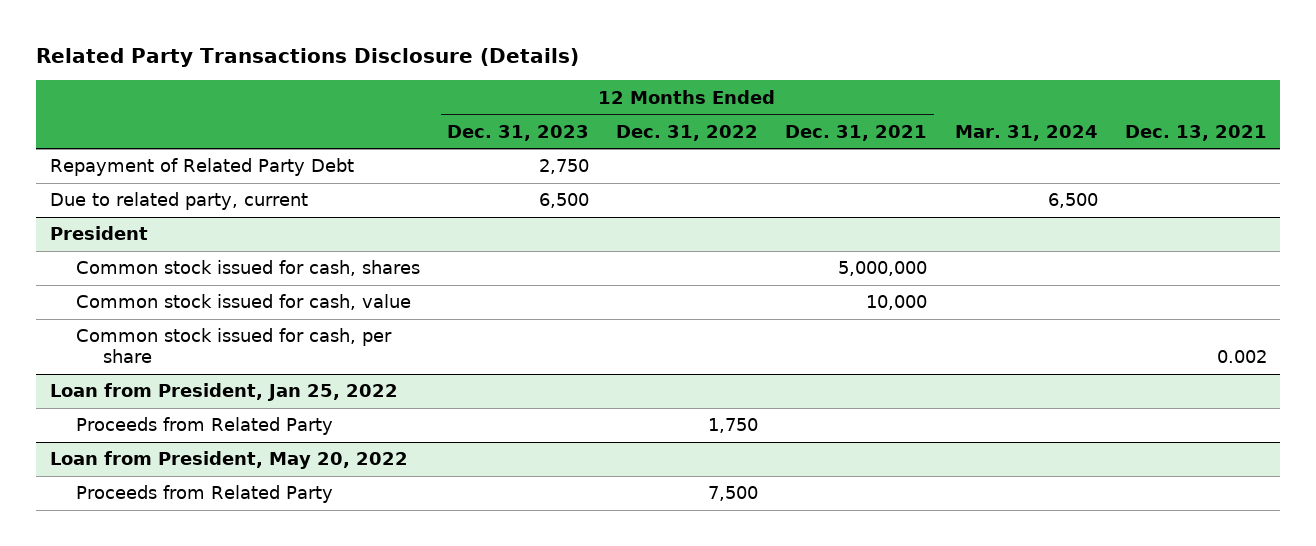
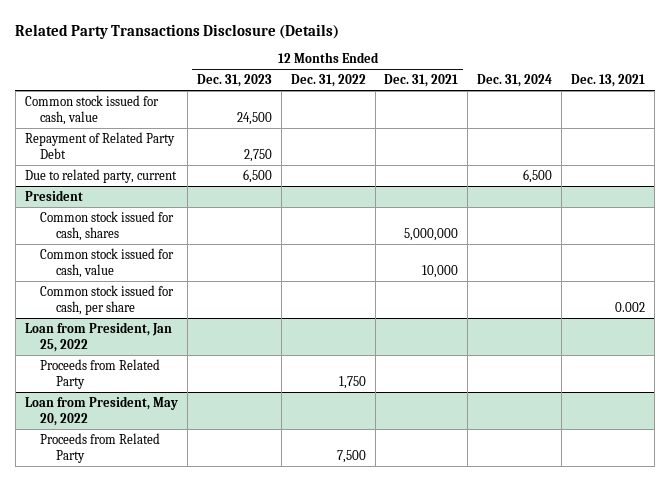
- | 12 Months Ended Dec. 31, 2023 | 12 Months Ended Dec. 31, 2022 | 12 Months Ended Dec. 31, 2021 | Mar. 31, 2024 | Dec. 13, 2021
+ | 12 Months Ended Dec. 31, 2023 | 12 Months Ended Dec. 31, 2022 | 12 Months Ended Dec. 31, 2021 | Dec. 31, 2024 | Dec. 13, 2021
+ Common stock issued for cash, value | 24,500 | | | |

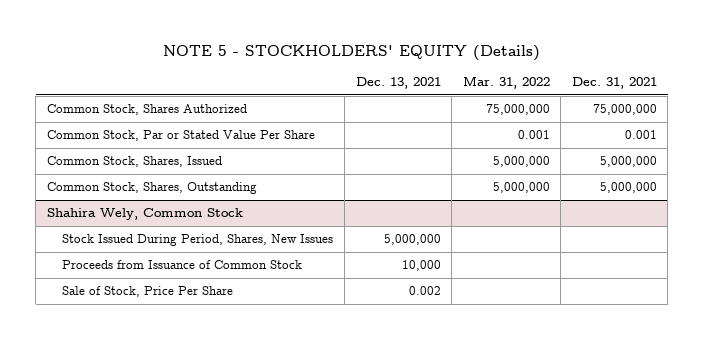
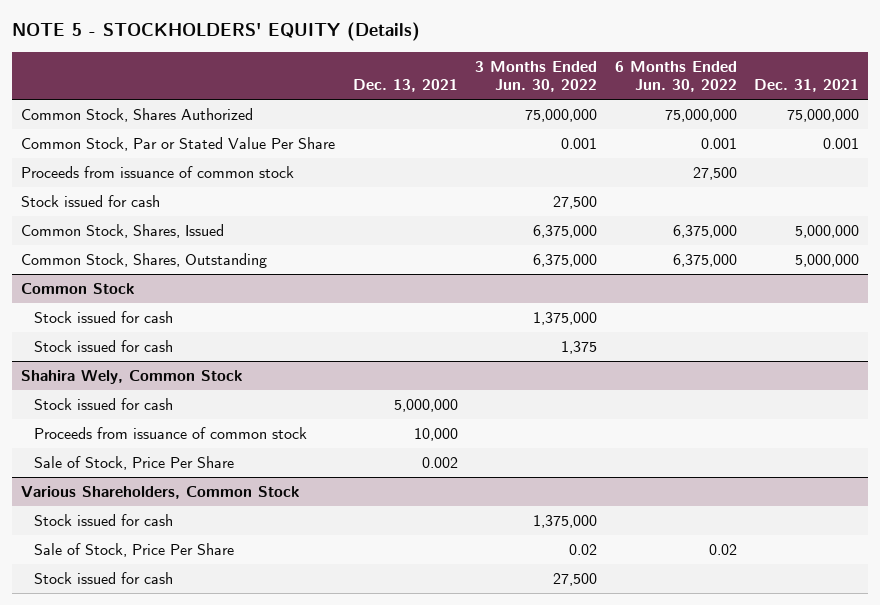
- | Dec. 13, 2021 | Mar. 31, 2022 | Dec. 31, 2021
+ | Dec. 13, 2021 | 3 Months Ended Jun. 30, 2022 | 6 Months Ended Jun. 30, 2022 | Dec. 31, 2021
+ Proceeds from issuance of common stock | | | 27,500 |
+ Stock issued for cash | | 27,500 | |
+ Common Stock
+ Stock issued for cash | | 1,375,000 | |
+ Stock issued for cash | | 1,375 | |
@ Shahira Wely, Common Stock
- Stock Issued During Period, Shares, New Issues | 5,000,000 | |
- Proceeds from Issuance of Common Stock | 10,000 | |
+ Stock issued for cash | 5,000,000 | | |
+ Proceeds from issuance of common stock | 10,000 | | |
+ Various Shareholders, Common Stock
+ Stock issued for cash | | 1,375,000 | |
+ Sale of Stock, Price Per Share | | 0.02 | 0.02 |
+ Stock issued for cash | | 27,500 | |

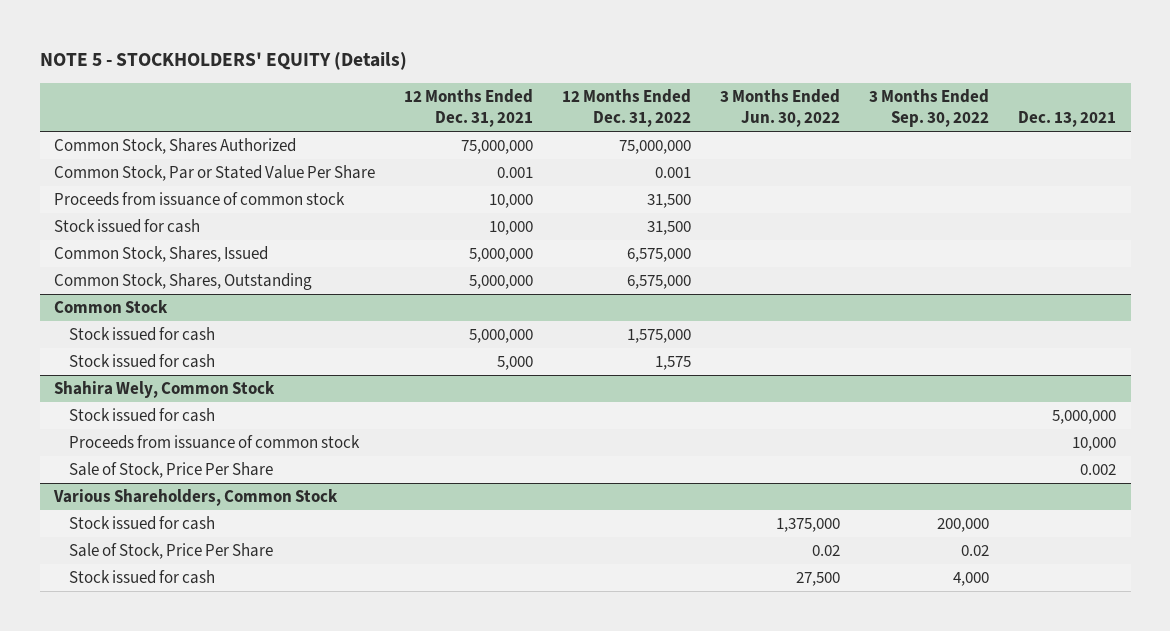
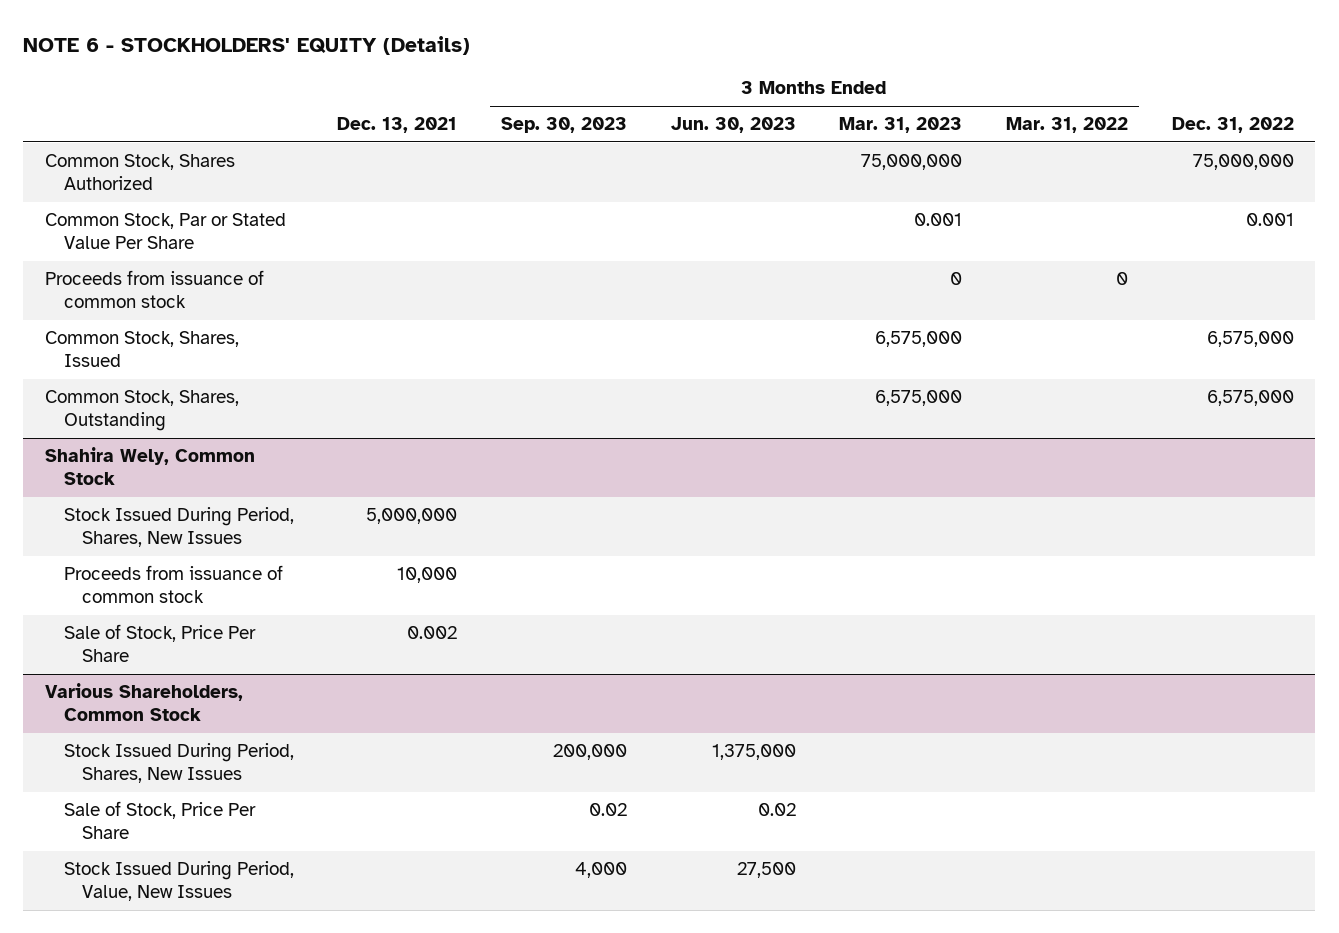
- NOTE 5 - STOCKHOLDERS' EQUITY (Details)
+ NOTE 6 - STOCKHOLDERS' EQUITY (Details)
- | 12 Months Ended Dec. 31, 2021 | 12 Months Ended Dec. 31, 2022 | 3 Months Ended Jun. 30, 2022 | 3 Months Ended Sep. 30, 2022 | Dec. 13, 2021
+ | Dec. 13, 2021 | 3 Months Ended Sep. 30, 2023 | 3 Months Ended Jun. 30, 2023 | 3 Months Ended Mar. 31, 2023 | 3 Months Ended Mar. 31, 2022 | Dec. 31, 2022
- Stock issued for cash | 10,000 | 31,500 | | |
- Common Stock
- Stock issued for cash | 5,000,000 | 1,575,000 | | |
- Stock issued for cash | 5,000 | 1,575 | | |
@ Shahira Wely, Common Stock
- Stock issued for cash | | | | | 5,000,000
+ Stock Issued During Period, Shares, New Issues | 5,000,000 | | | | |
@ Various Shareholders, Common Stock
- Stock issued for cash | | | 1,375,000 | 200,000 |
+ Stock Issued During Period, Shares, New Issues | | 200,000 | 1,375,000 | | |
- Stock issued for cash | | | 27,500 | 4,000 |
+ Stock Issued During Period, Value, New Issues | | 4,000 | 27,500 | | |

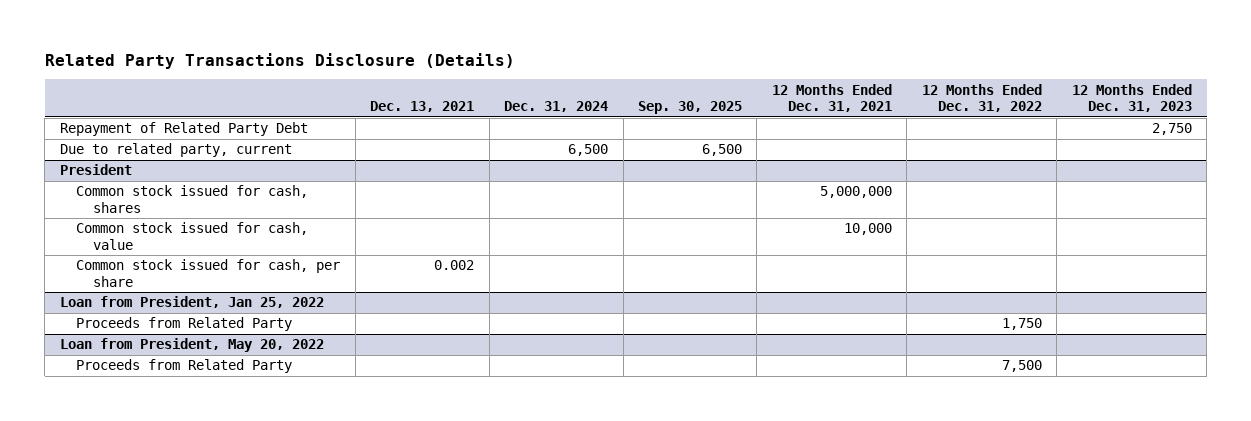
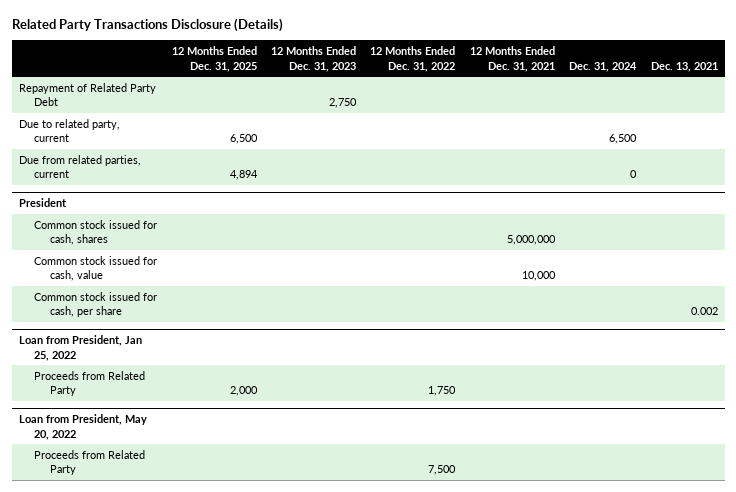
- | Dec. 13, 2021 | Dec. 31, 2024 | Sep. 30, 2025 | 12 Months Ended Dec. 31, 2021 | 12 Months Ended Dec. 31, 2022 | 12 Months Ended Dec. 31, 2023
+ | 12 Months Ended Dec. 31, 2025 | 12 Months Ended Dec. 31, 2023 | 12 Months Ended Dec. 31, 2022 | 12 Months Ended Dec. 31, 2021 | Dec. 31, 2024 | Dec. 13, 2021
+ Due from related parties, current | 4,894 | | | | 0 |

